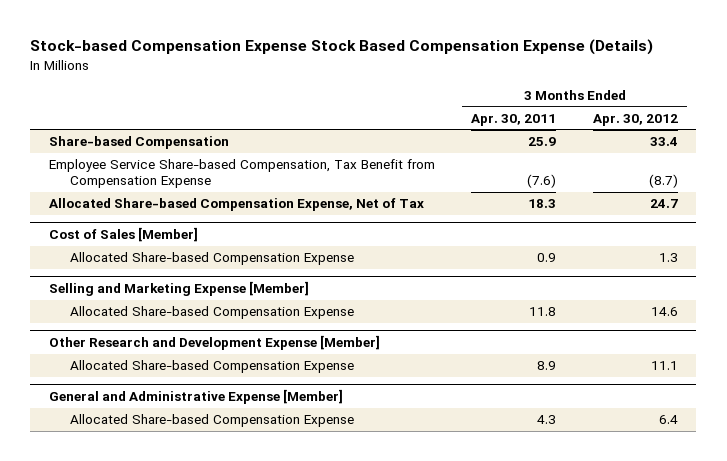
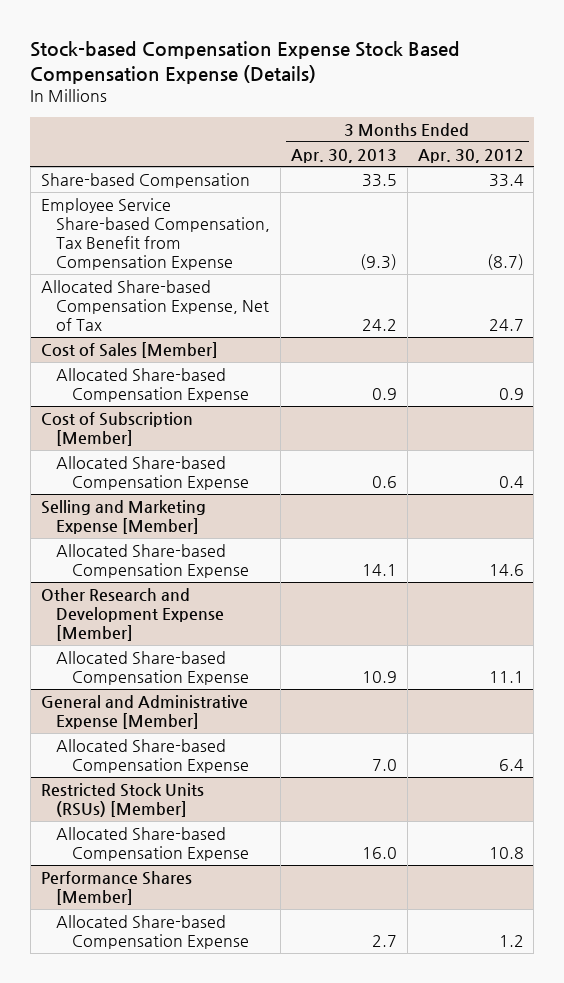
- | 3 Months Ended Apr. 30, 2011 | 3 Months Ended Apr. 30, 2012
+ | 3 Months Ended Apr. 30, 2013 | 3 Months Ended Apr. 30, 2012
@ Cost of Sales [Member]
- Allocated Share-based Compensation Expense | 0.9 | 1.3
+ Allocated Share-based Compensation Expense | 0.9 | 0.9
+ Cost of Subscription [Member]
+ Allocated Share-based Compensation Expense | 0.6 | 0.4
+ Restricted Stock Units (RSUs) [Member]
+ Allocated Share-based Compensation Expense | 16.0 | 10.8
+ Performance Shares [Member]
+ Allocated Share-based Compensation Expense | 2.7 | 1.2

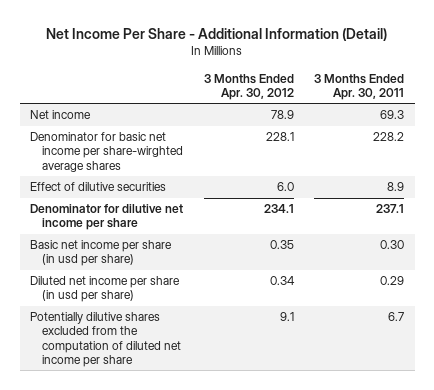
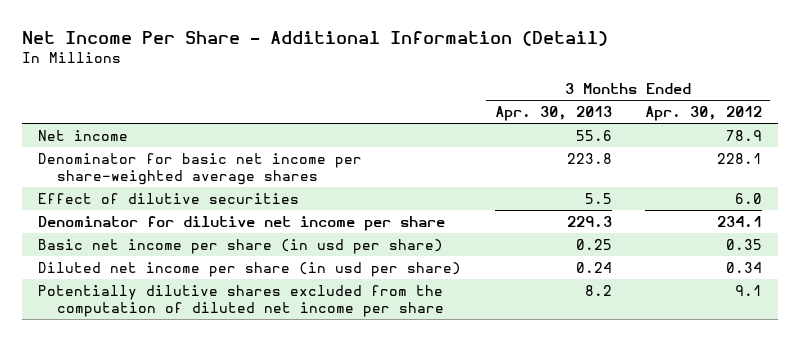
- | 3 Months Ended Apr. 30, 2012 | 3 Months Ended Apr. 30, 2011
+ | 3 Months Ended Apr. 30, 2013 | 3 Months Ended Apr. 30, 2012
- Denominator for basic net income per share-wirghted average shares | 228.1 | 228.2
+ Denominator for basic net income per share-weighted average shares | 223.8 | 228.1

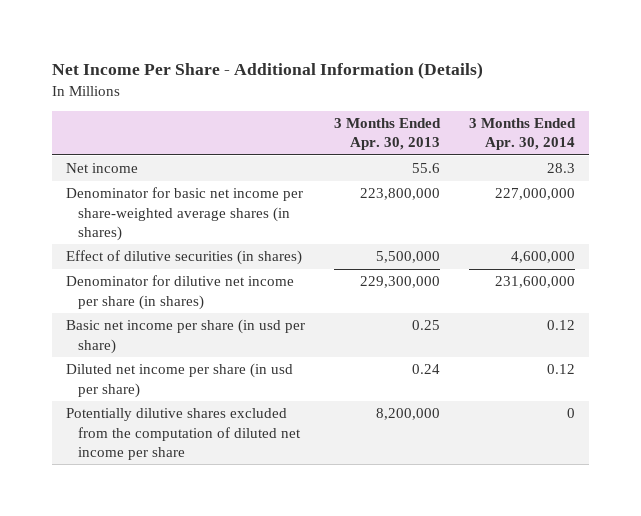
- Net Income Per Share - Additional Information (Detail)
+ Net Income Per Share - Additional Information (Details)
- | 3 Months Ended Apr. 30, 2013 | 3 Months Ended Apr. 30, 2012
+ | 3 Months Ended Apr. 30, 2013 | 3 Months Ended Apr. 30, 2014
- Denominator for basic net income per share-weighted average shares | 223.8 | 228.1
- Effect of dilutive securities | 5.5 | 6.0
- Denominator for dilutive net income per share | 229.3 | 234.1
+ Denominator for basic net income per share-weighted average shares (in shares) | 223,800,000 | 227,000,000
+ Effect of dilutive securities (in shares) | 5,500,000 | 4,600,000
+ Denominator for dilutive net income per share (in shares) | 229,300,000 | 231,600,000
- Potentially dilutive shares excluded from the computation of diluted net income per share | 8.2 | 9.1
+ Potentially dilutive shares excluded from the computation of diluted net income per share | 8,200,000 | 0

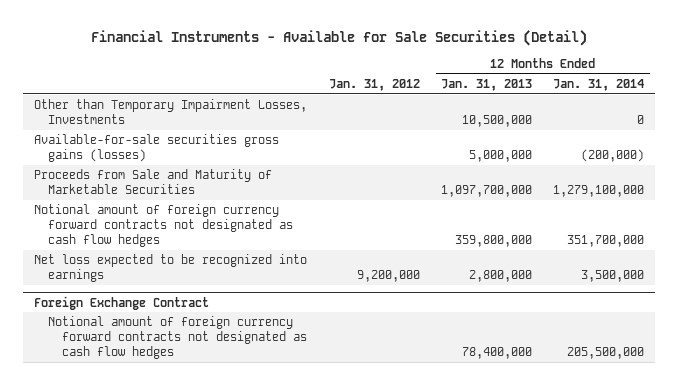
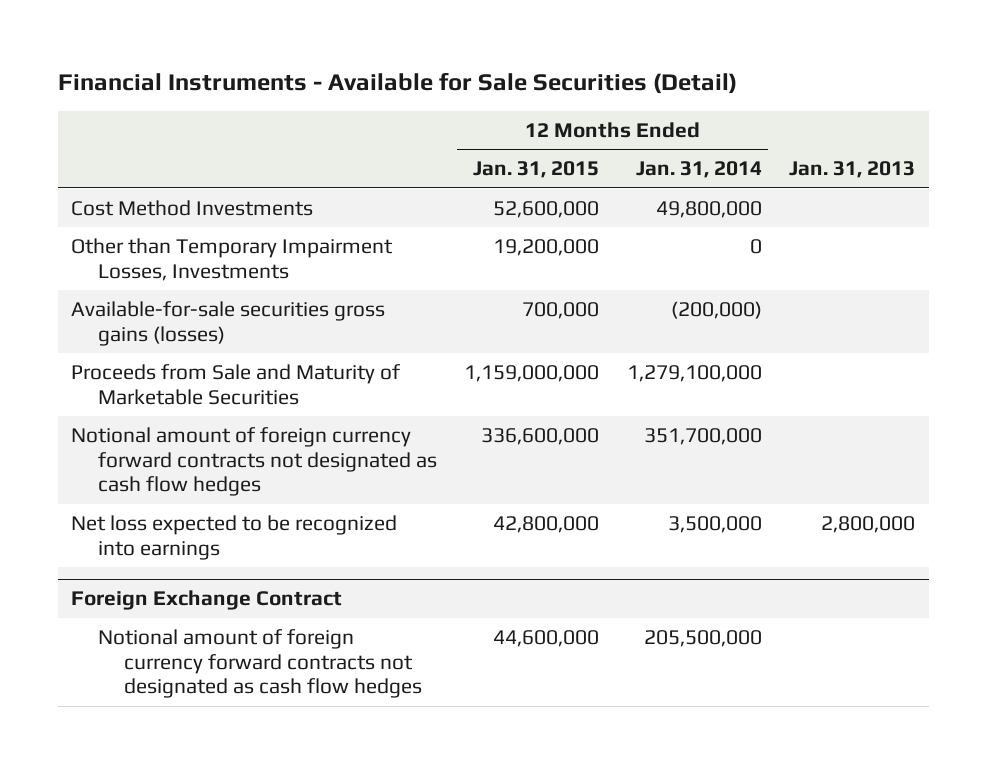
- | Jan. 31, 2012 | 12 Months Ended Jan. 31, 2013 | 12 Months Ended Jan. 31, 2014
+ | 12 Months Ended Jan. 31, 2015 | 12 Months Ended Jan. 31, 2014 | Jan. 31, 2013
+ Cost Method Investments | 52,600,000 | 49,800,000 |

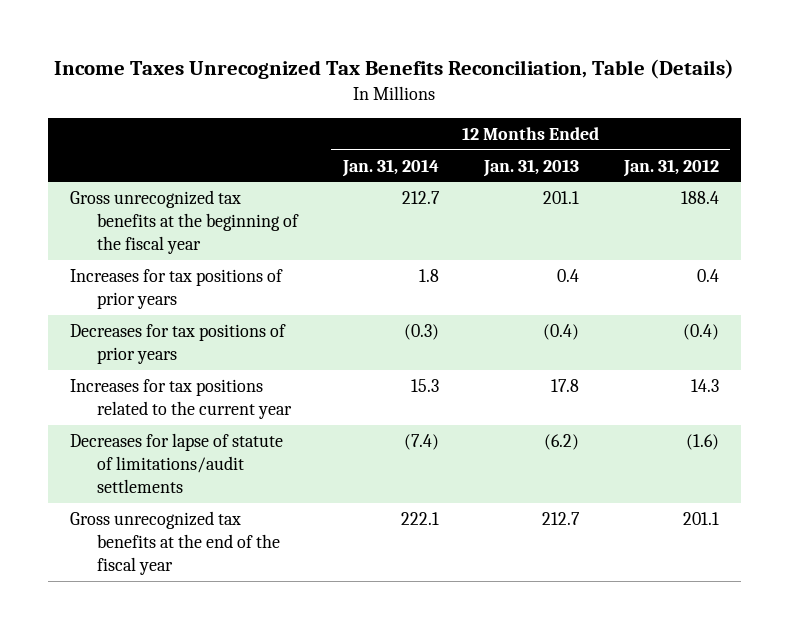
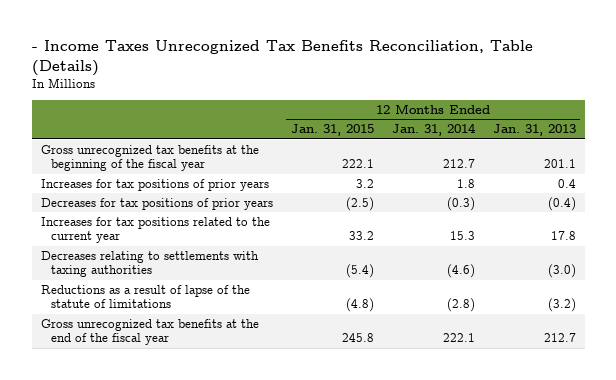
- Income Taxes Unrecognized Tax Benefits Reconciliation, Table (Details)
+ - Income Taxes Unrecognized Tax Benefits Reconciliation, Table (Details)
- | 12 Months Ended Jan. 31, 2014 | 12 Months Ended Jan. 31, 2013 | 12 Months Ended Jan. 31, 2012
+ | 12 Months Ended Jan. 31, 2015 | 12 Months Ended Jan. 31, 2014 | 12 Months Ended Jan. 31, 2013
- Decreases for lapse of statute of limitations/audit settlements | (7.4) | (6.2) | (1.6)
+ Decreases relating to settlements with taxing authorities | (5.4) | (4.6) | (3.0)
+ Reductions as a result of lapse of the statute of limitations | (4.8) | (2.8) | (3.2)

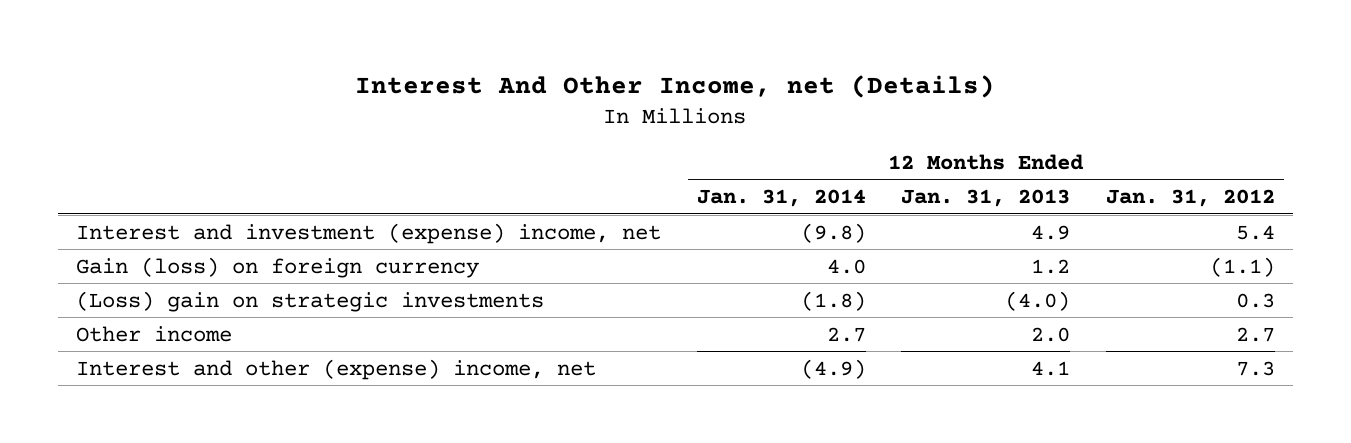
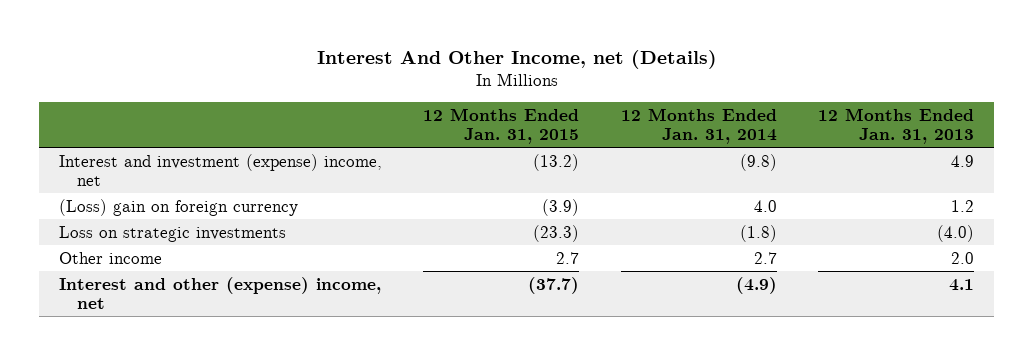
- | 12 Months Ended Jan. 31, 2014 | 12 Months Ended Jan. 31, 2013 | 12 Months Ended Jan. 31, 2012
+ | 12 Months Ended Jan. 31, 2015 | 12 Months Ended Jan. 31, 2014 | 12 Months Ended Jan. 31, 2013
- Gain (loss) on foreign currency | 4.0 | 1.2 | (1.1)
- (Loss) gain on strategic investments | (1.8) | (4.0) | 0.3
+ (Loss) gain on foreign currency | (3.9) | 4.0 | 1.2
+ Loss on strategic investments | (23.3) | (1.8) | (4.0)

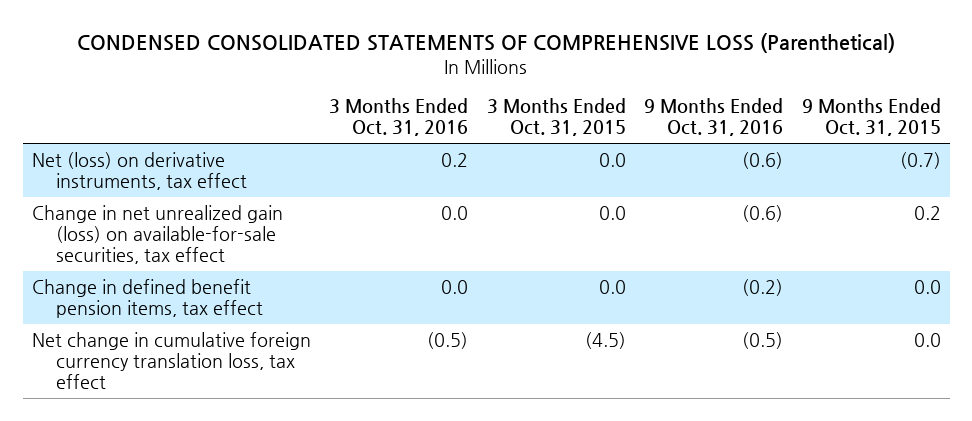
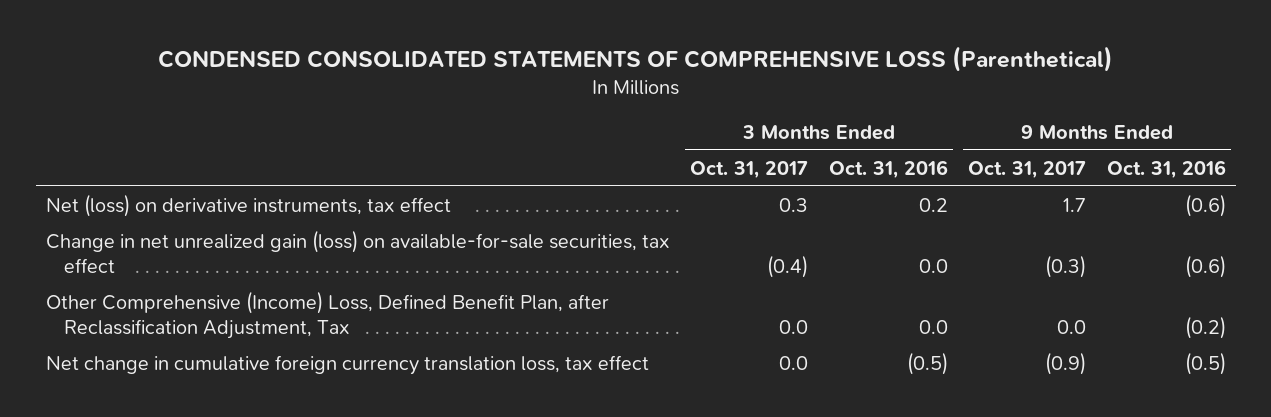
- | 3 Months Ended Oct. 31, 2016 | 3 Months Ended Oct. 31, 2015 | 9 Months Ended Oct. 31, 2016 | 9 Months Ended Oct. 31, 2015
+ | 3 Months Ended Oct. 31, 2017 | 3 Months Ended Oct. 31, 2016 | 9 Months Ended Oct. 31, 2017 | 9 Months Ended Oct. 31, 2016
- Change in defined benefit pension items, tax effect | 0.0 | 0.0 | (0.2) | 0.0
+ Other Comprehensive (Income) Loss, Defined Benefit Plan, after Reclassification Adjustment, Tax | 0.0 | 0.0 | 0.0 | (0.2)

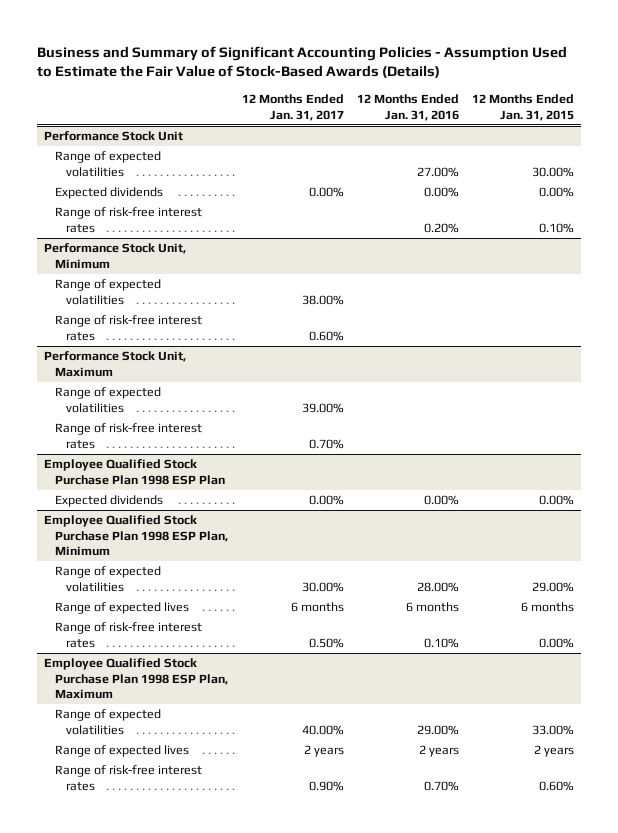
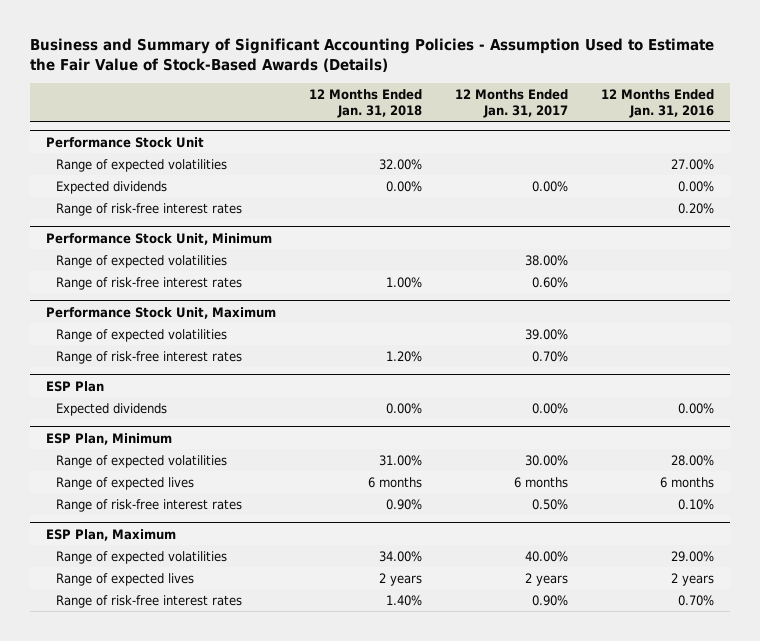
- | 12 Months Ended Jan. 31, 2017 | 12 Months Ended Jan. 31, 2016 | 12 Months Ended Jan. 31, 2015
+ | 12 Months Ended Jan. 31, 2018 | 12 Months Ended Jan. 31, 2017 | 12 Months Ended Jan. 31, 2016
- Employee Qualified Stock Purchase Plan 1998 ESP Plan
+ ESP Plan
- Employee Qualified Stock Purchase Plan 1998 ESP Plan, Minimum
+ ESP Plan, Minimum
- Employee Qualified Stock Purchase Plan 1998 ESP Plan, Maximum
+ ESP Plan, Maximum

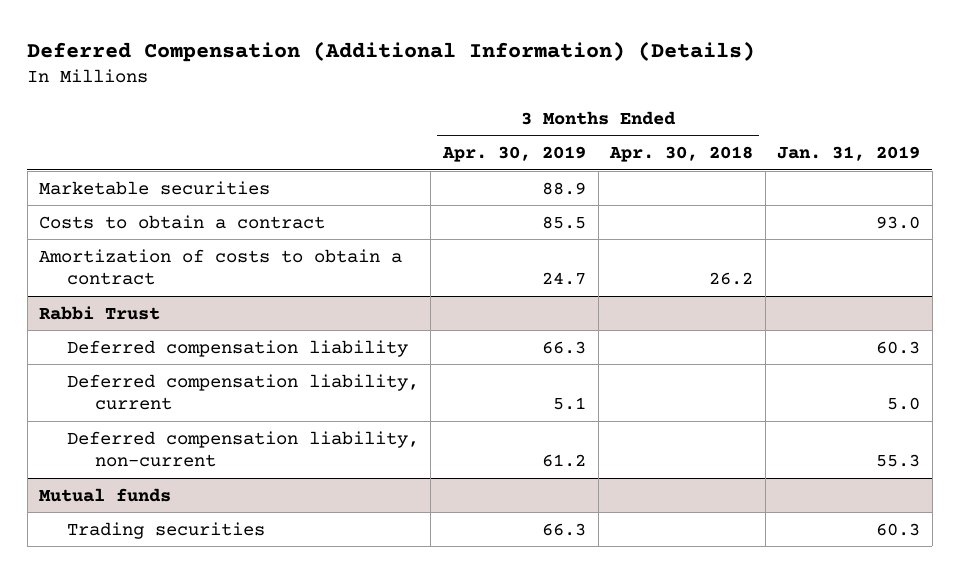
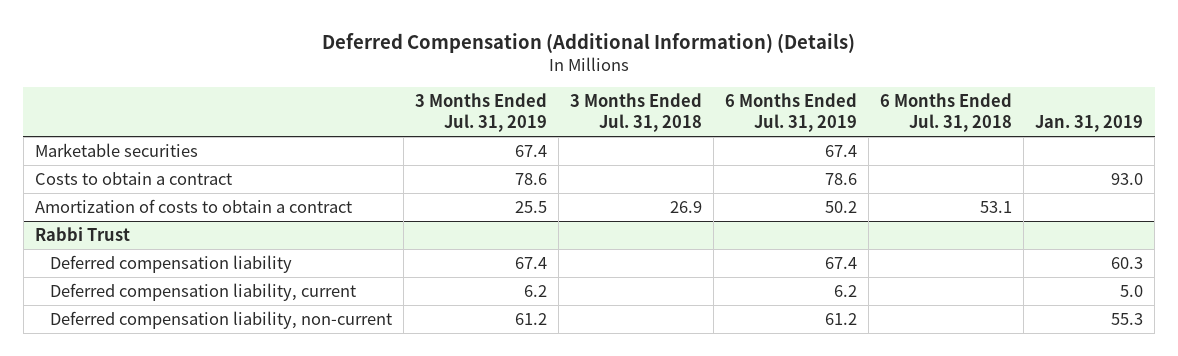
- | 3 Months Ended Apr. 30, 2019 | 3 Months Ended Apr. 30, 2018 | Jan. 31, 2019
+ | 3 Months Ended Jul. 31, 2019 | 3 Months Ended Jul. 31, 2018 | 6 Months Ended Jul. 31, 2019 | 6 Months Ended Jul. 31, 2018 | Jan. 31, 2019
- Mutual funds
- Trading securities | 66.3 | | 60.3

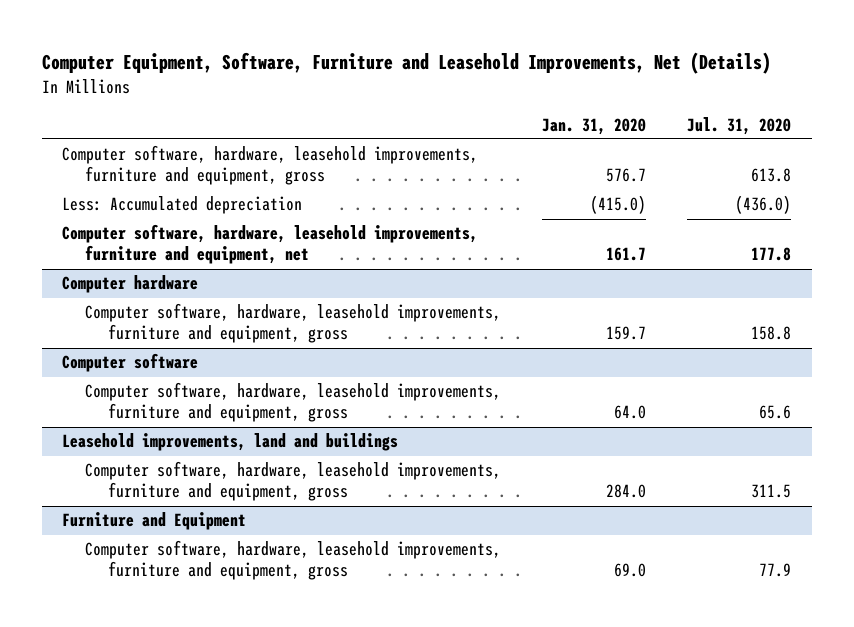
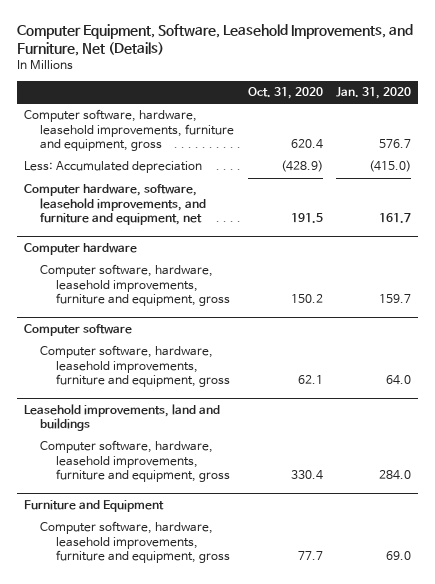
- Computer Equipment, Software, Furniture and Leasehold Improvements, Net (Details)
+ Computer Equipment, Software, Leasehold Improvements, and Furniture, Net (Details)
- | Jan. 31, 2020 | Jul. 31, 2020
+ | Oct. 31, 2020 | Jan. 31, 2020
- Computer software, hardware, leasehold improvements, furniture and equipment, net | 161.7 | 177.8
+ Computer hardware, software, leasehold improvements, and furniture and equipment, net | 191.5 | 161.7

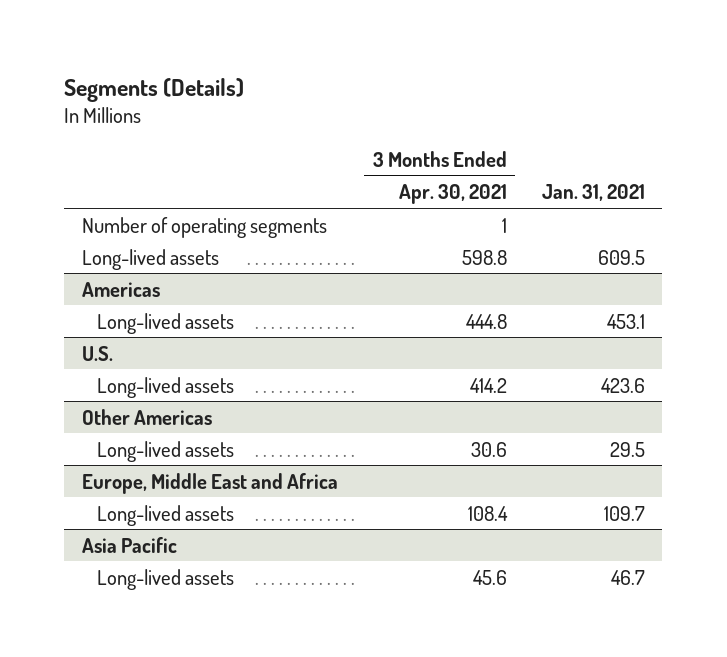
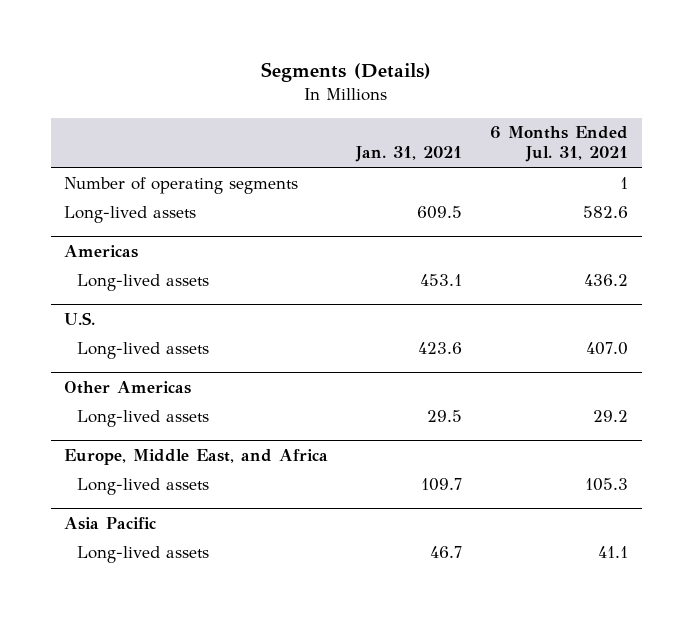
- | 3 Months Ended Apr. 30, 2021 | Jan. 31, 2021
+ | Jan. 31, 2021 | 6 Months Ended Jul. 31, 2021
- Europe, Middle East and Africa
+ Europe, Middle East, and Africa

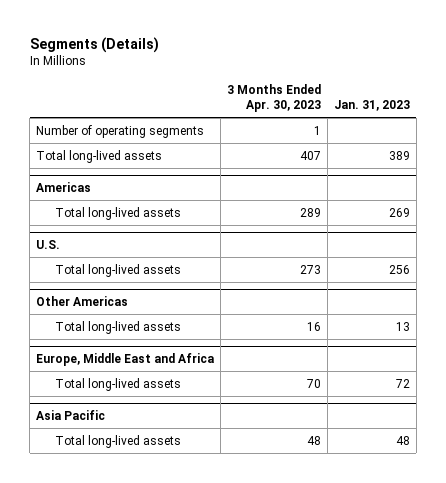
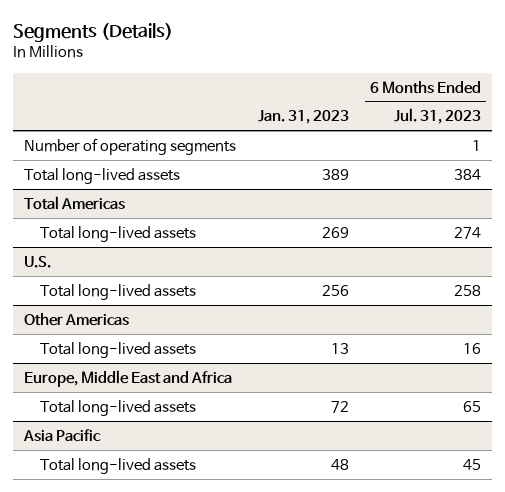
- | 3 Months Ended Apr. 30, 2023 | Jan. 31, 2023
+ | Jan. 31, 2023 | 6 Months Ended Jul. 31, 2023
- Americas
+ Total Americas

